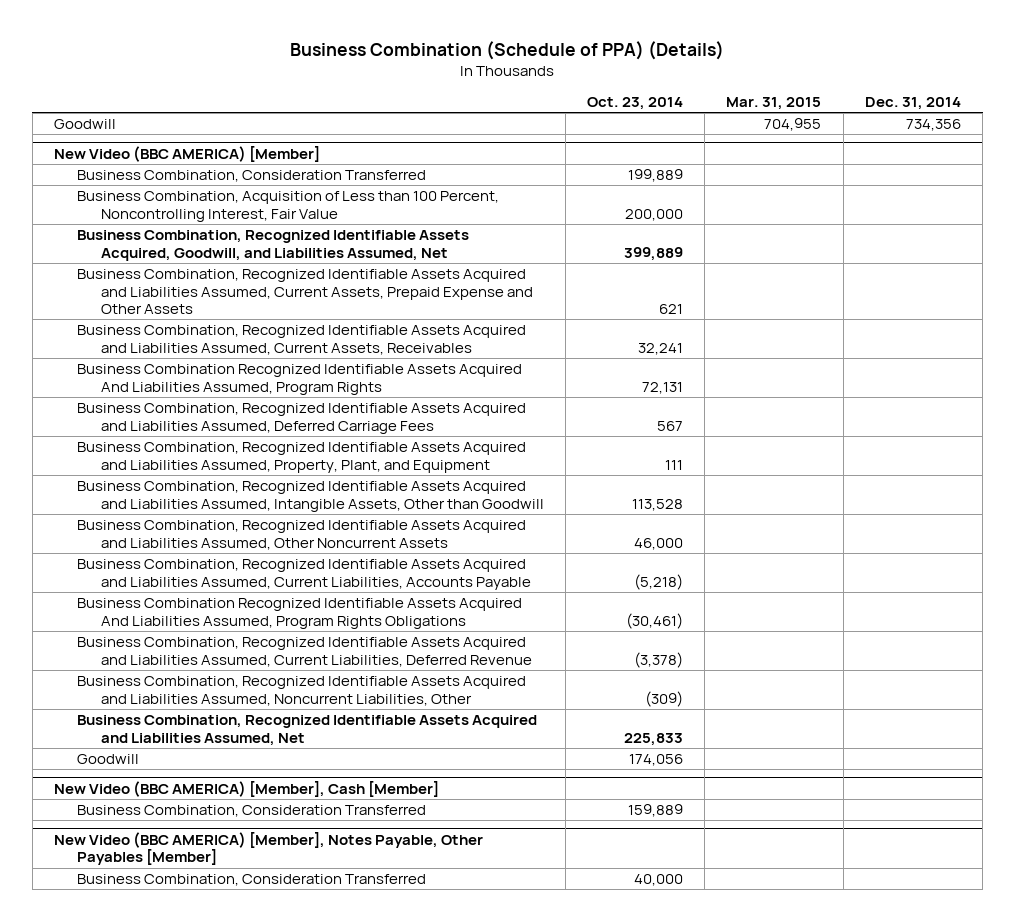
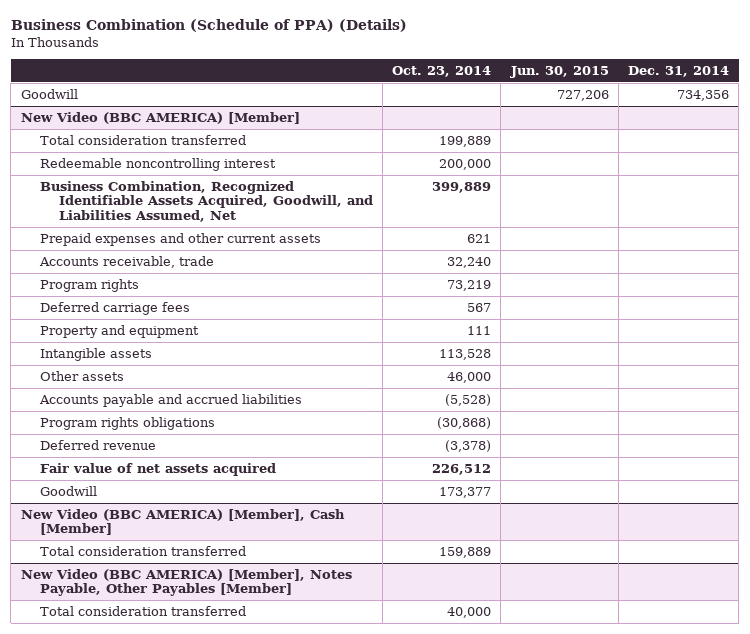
- | Oct. 23, 2014 | Mar. 31, 2015 | Dec. 31, 2014
+ | Oct. 23, 2014 | Jun. 30, 2015 | Dec. 31, 2014
@ New Video (BBC AMERICA) [Member]
- Business Combination, Consideration Transferred | 199,889 | |
- Business Combination, Acquisition of Less than 100 Percent, Noncontrolling Interest, Fair Value | 200,000 | |
+ Total consideration transferred | 199,889 | |
+ Redeemable noncontrolling interest | 200,000 | |
- Business Combination, Recognized Identifiable Assets Acquired and Liabilities Assumed, Current Assets, Prepaid Expense and Other Assets | 621 | |
- Business Combination, Recognized Identifiable Assets Acquired and Liabilities Assumed, Current Assets, Receivables | 32,241 | |
- Business Combination Recognized Identifiable Assets Acquired And Liabilities Assumed, Program Rights | 72,131 | |
- Business Combination, Recognized Identifiable Assets Acquired and Liabilities Assumed, Deferred Carriage Fees | 567 | |
- Business Combination, Recognized Identifiable Assets Acquired and Liabilities Assumed, Property, Plant, and Equipment | 111 | |
- Business Combination, Recognized Identifiable Assets Acquired and Liabilities Assumed, Intangible Assets, Other than Goodwill | 113,528 | |
- Business Combination, Recognized Identifiable Assets Acquired and Liabilities Assumed, Other Noncurrent Assets | 46,000 | |
- Business Combination, Recognized Identifiable Assets Acquired and Liabilities Assumed, Current Liabilities, Accounts Payable | (5,218) | |
- Business Combination Recognized Identifiable Assets Acquired And Liabilities Assumed, Program Rights Obligations | (30,461) | |
- Business Combination, Recognized Identifiable Assets Acquired and Liabilities Assumed, Current Liabilities, Deferred Revenue | (3,378) | |
- Business Combination, Recognized Identifiable Assets Acquired and Liabilities Assumed, Noncurrent Liabilities, Other | (309) | |
- Business Combination, Recognized Identifiable Assets Acquired and Liabilities Assumed, Net | 225,833 | |
- Goodwill | 174,056 | |
+ Prepaid expenses and other current assets | 621 | |
+ Accounts receivable, trade | 32,240 | |
+ Program rights | 73,219 | |
+ Deferred carriage fees | 567 | |
+ Property and equipment | 111 | |
+ Intangible assets | 113,528 | |
+ Other assets | 46,000 | |
+ Accounts payable and accrued liabilities | (5,528) | |
+ Program rights obligations | (30,868) | |
+ Deferred revenue | (3,378) | |
+ Fair value of net assets acquired | 226,512 | |
+ Goodwill | 173,377 | |
@ New Video (BBC AMERICA) [Member], Cash [Member]
- Business Combination, Consideration Transferred | 159,889 | |
+ Total consideration transferred | 159,889 | |
@ New Video (BBC AMERICA) [Member], Notes Payable, Other Payables [Member]
- Business Combination, Consideration Transferred | 40,000 | |
+ Total consideration transferred | 40,000 | |

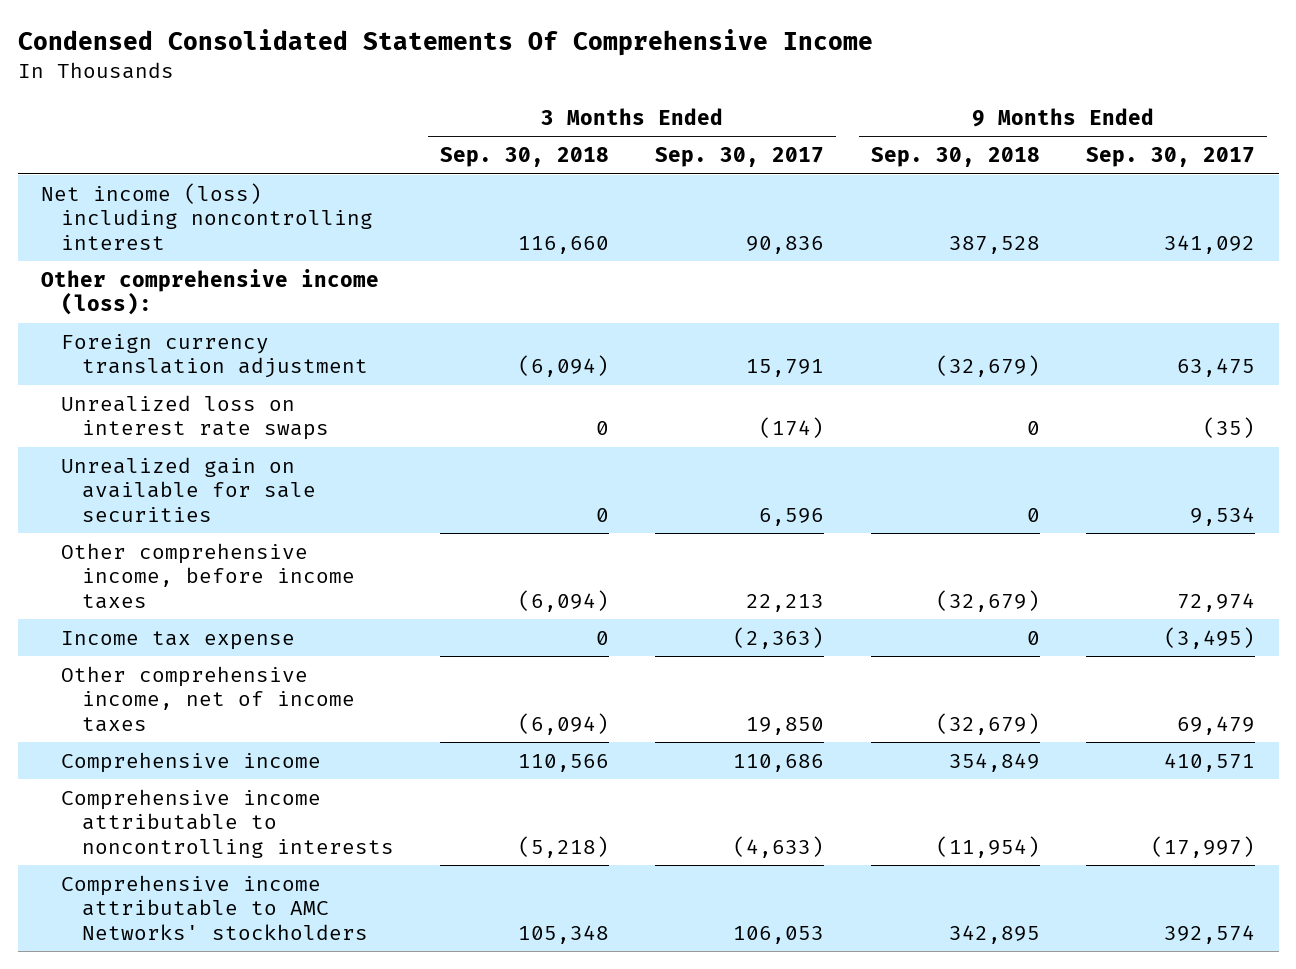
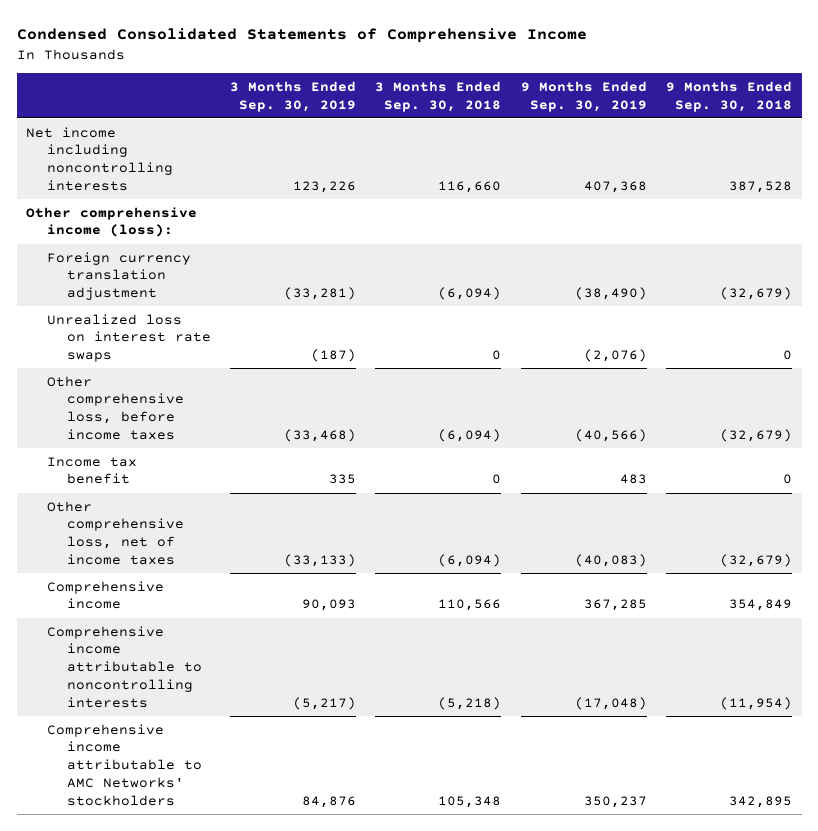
- Condensed Consolidated Statements Of Comprehensive Income
+ Condensed Consolidated Statements of Comprehensive Income
- | 3 Months Ended Sep. 30, 2018 | 3 Months Ended Sep. 30, 2017 | 9 Months Ended Sep. 30, 2018 | 9 Months Ended Sep. 30, 2017
+ | 3 Months Ended Sep. 30, 2019 | 3 Months Ended Sep. 30, 2018 | 9 Months Ended Sep. 30, 2019 | 9 Months Ended Sep. 30, 2018
- Net income (loss) including noncontrolling interest | 116,660 | 90,836 | 387,528 | 341,092
+ Net income including noncontrolling interests | 123,226 | 116,660 | 407,368 | 387,528
- Unrealized gain on available for sale securities | 0 | 6,596 | 0 | 9,534
- Other comprehensive income, before income taxes | (6,094) | 22,213 | (32,679) | 72,974
- Income tax expense | 0 | (2,363) | 0 | (3,495)
- Other comprehensive income, net of income taxes | (6,094) | 19,850 | (32,679) | 69,479
+ Other comprehensive loss, before income taxes | (33,468) | (6,094) | (40,566) | (32,679)
+ Income tax benefit | 335 | 0 | 483 | 0
+ Other comprehensive loss, net of income taxes | (33,133) | (6,094) | (40,083) | (32,679)

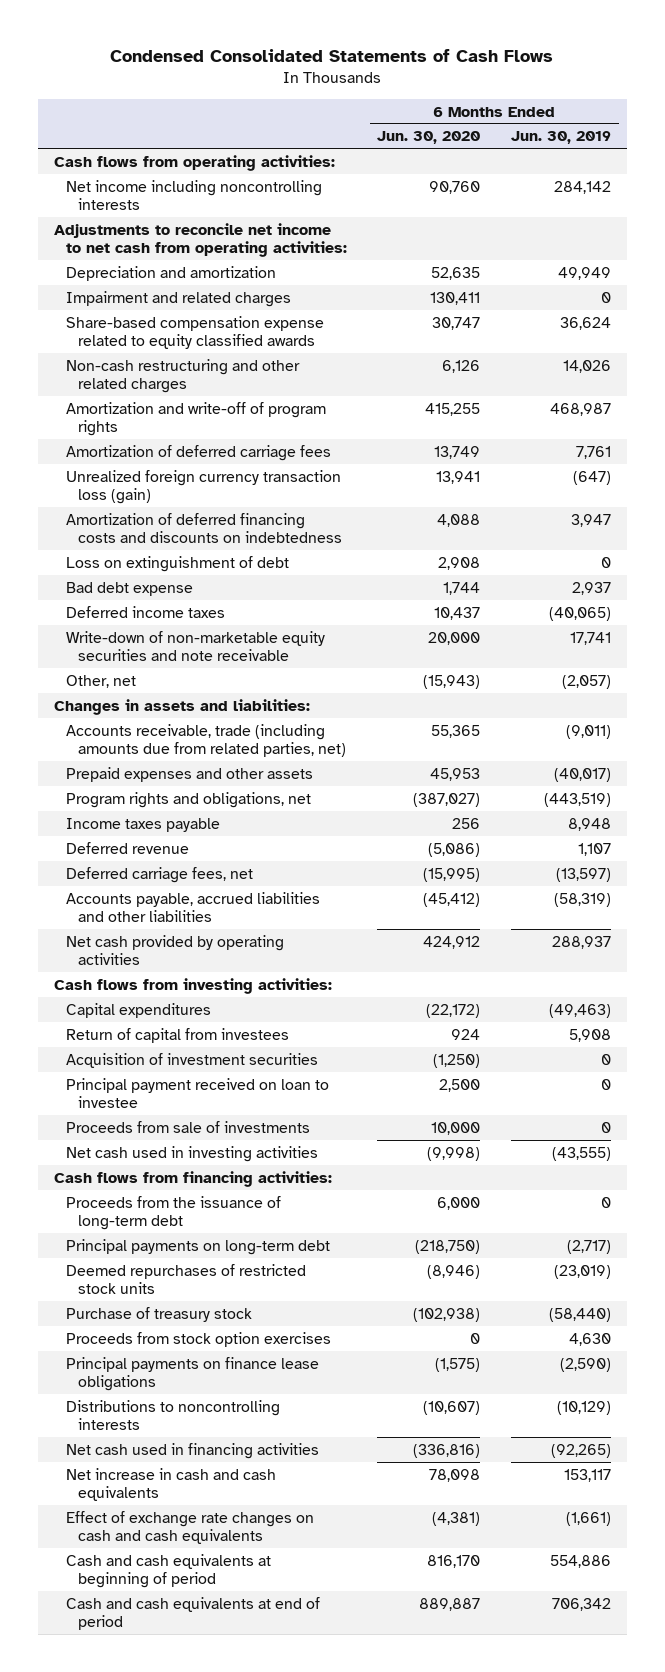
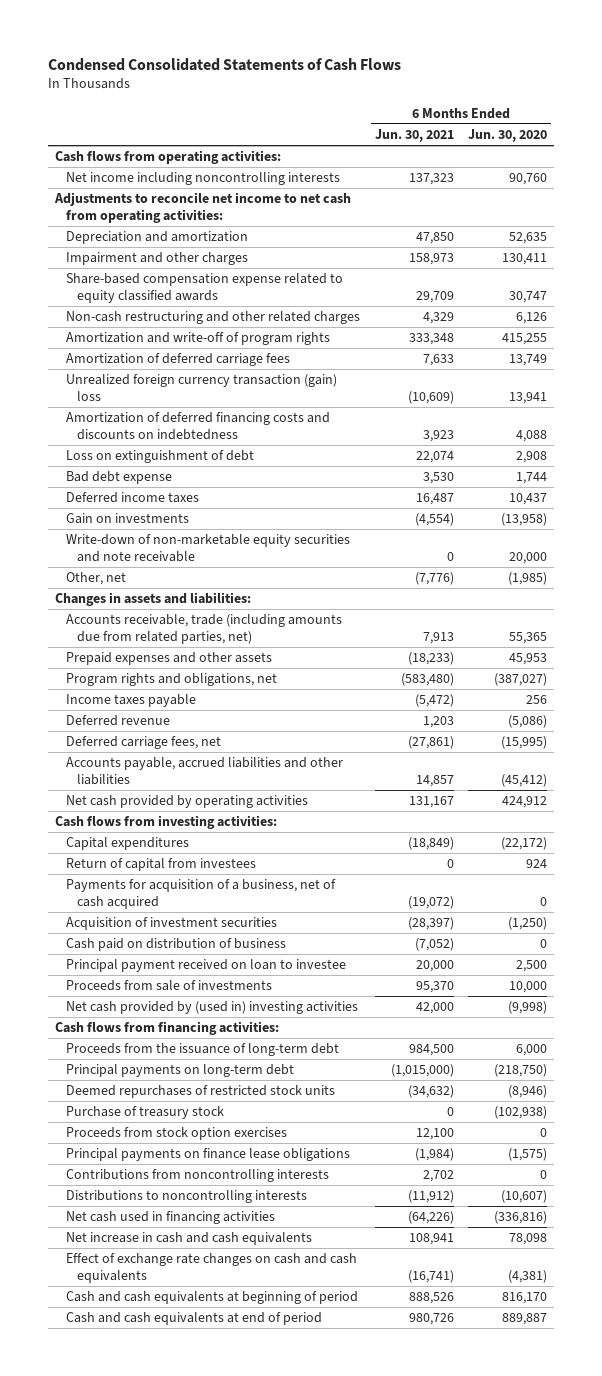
- | 6 Months Ended Jun. 30, 2020 | 6 Months Ended Jun. 30, 2019
+ | 6 Months Ended Jun. 30, 2021 | 6 Months Ended Jun. 30, 2020
- Impairment and related charges | 130,411 | 0
+ Impairment and other charges | 158,973 | 130,411
- Unrealized foreign currency transaction loss (gain) | 13,941 | (647)
+ Unrealized foreign currency transaction (gain) loss | (10,609) | 13,941
+ Gain on investments | (4,554) | (13,958)
- Other, net | (15,943) | (2,057)
+ Other, net | (7,776) | (1,985)
+ Payments for acquisition of a business, net of cash acquired | (19,072) | 0
+ Cash paid on distribution of business | (7,052) | 0
- Net cash used in investing activities | (9,998) | (43,555)
+ Net cash provided by (used in) investing activities | 42,000 | (9,998)
+ Contributions from noncontrolling interests | 2,702 | 0

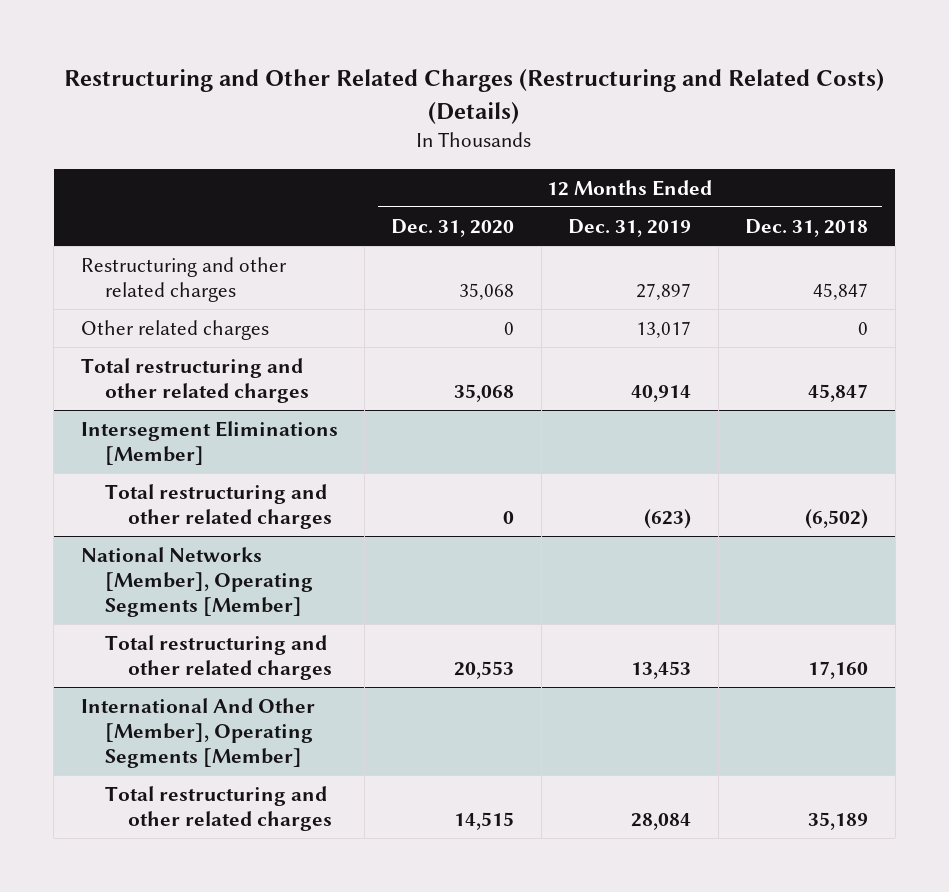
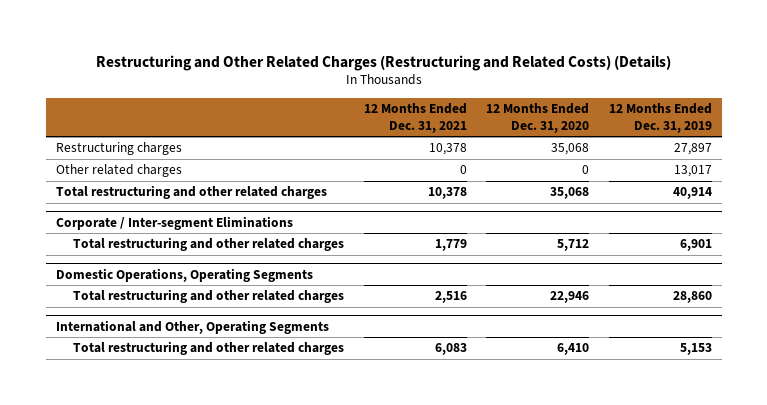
- | 12 Months Ended Dec. 31, 2020 | 12 Months Ended Dec. 31, 2019 | 12 Months Ended Dec. 31, 2018
+ | 12 Months Ended Dec. 31, 2021 | 12 Months Ended Dec. 31, 2020 | 12 Months Ended Dec. 31, 2019
- Restructuring and other related charges | 35,068 | 27,897 | 45,847
+ Restructuring charges | 10,378 | 35,068 | 27,897
- Intersegment Eliminations [Member]
- Total restructuring and other related charges | 0 | (623) | (6,502)
- National Networks [Member], Operating Segments [Member]
- Total restructuring and other related charges | 20,553 | 13,453 | 17,160
- International And Other [Member], Operating Segments [Member]
- Total restructuring and other related charges | 14,515 | 28,084 | 35,189
+ Corporate / Inter-segment Eliminations
+ Total restructuring and other related charges | 1,779 | 5,712 | 6,901
+ Domestic Operations, Operating Segments
+ Total restructuring and other related charges | 2,516 | 22,946 | 28,860
+ International and Other, Operating Segments
+ Total restructuring and other related charges | 6,083 | 6,410 | 5,153

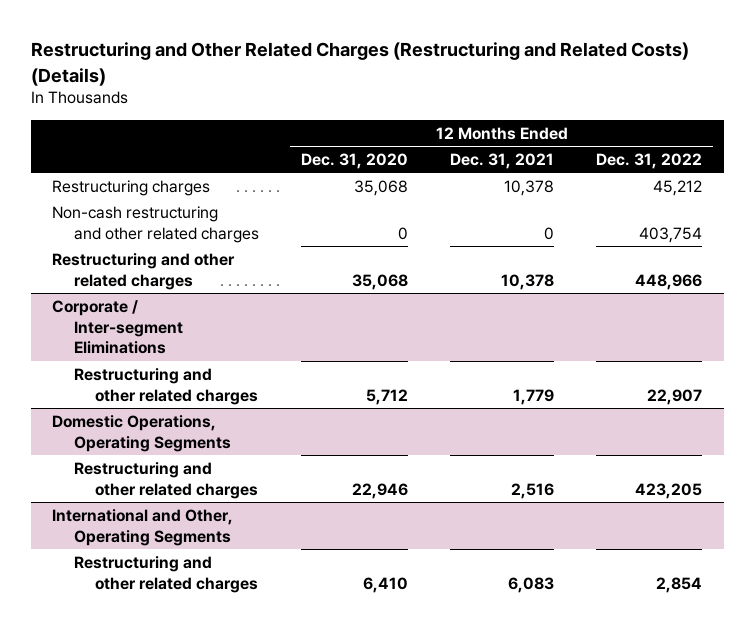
- | 12 Months Ended Dec. 31, 2021 | 12 Months Ended Dec. 31, 2020 | 12 Months Ended Dec. 31, 2019
+ | 12 Months Ended Dec. 31, 2020 | 12 Months Ended Dec. 31, 2021 | 12 Months Ended Dec. 31, 2022
- Other related charges | 0 | 0 | 13,017
- Total restructuring and other related charges | 10,378 | 35,068 | 40,914
+ Non-cash restructuring and other related charges | 0 | 0 | 403,754
+ Restructuring and other related charges | 35,068 | 10,378 | 448,966
@ Corporate / Inter-segment Eliminations
- Total restructuring and other related charges | 1,779 | 5,712 | 6,901
+ Restructuring and other related charges | 5,712 | 1,779 | 22,907
@ Domestic Operations, Operating Segments
- Total restructuring and other related charges | 2,516 | 22,946 | 28,860
+ Restructuring and other related charges | 22,946 | 2,516 | 423,205
@ International and Other, Operating Segments
- Total restructuring and other related charges | 6,083 | 6,410 | 5,153
+ Restructuring and other related charges | 6,410 | 6,083 | 2,854

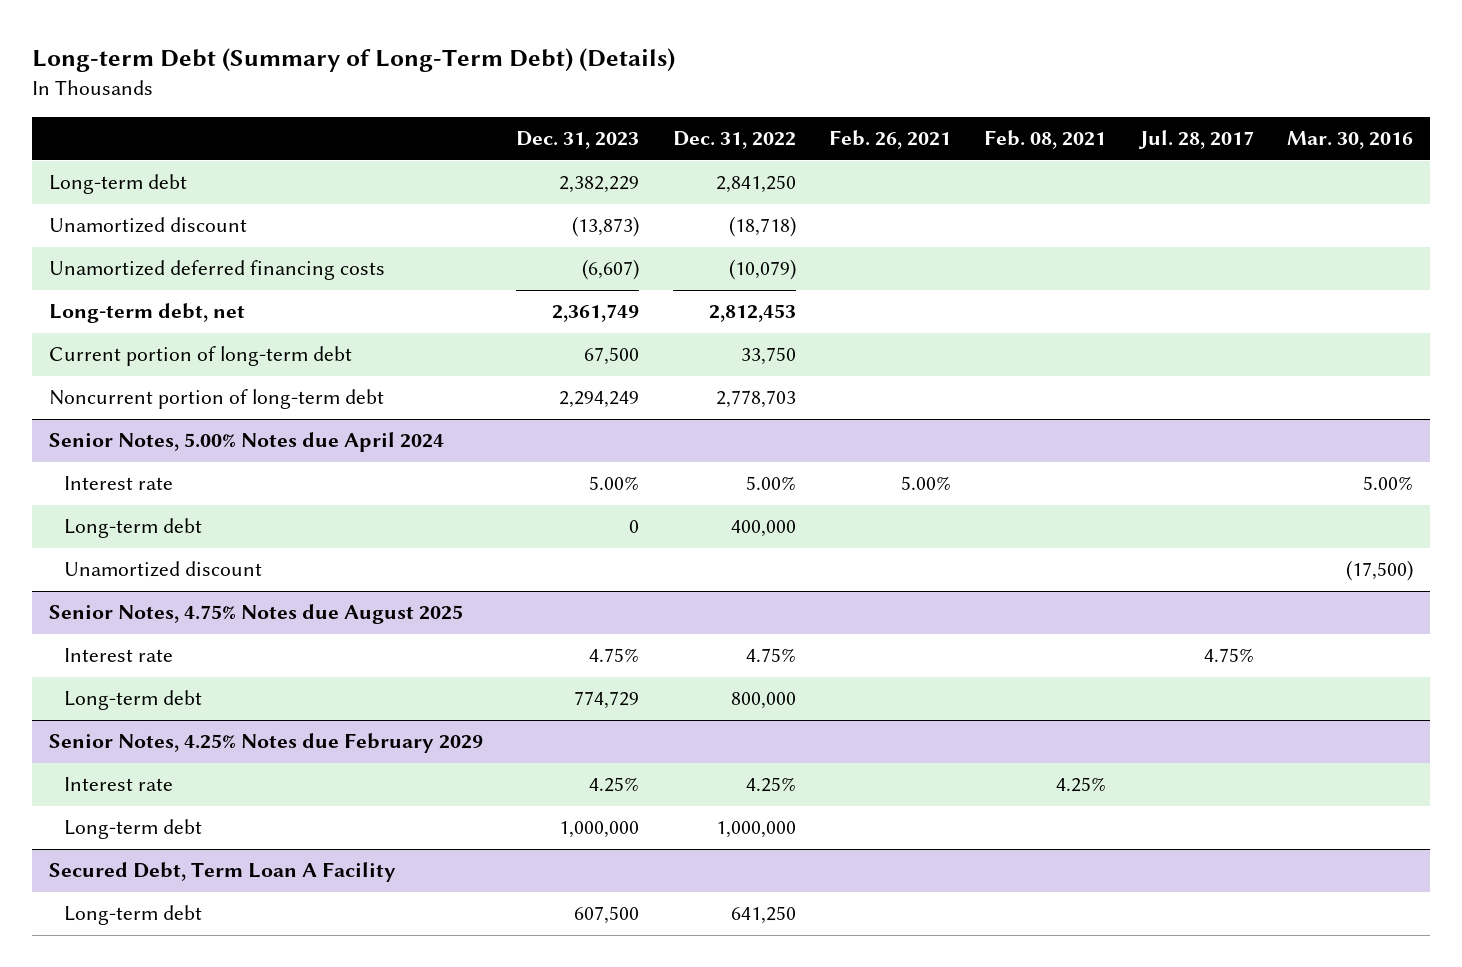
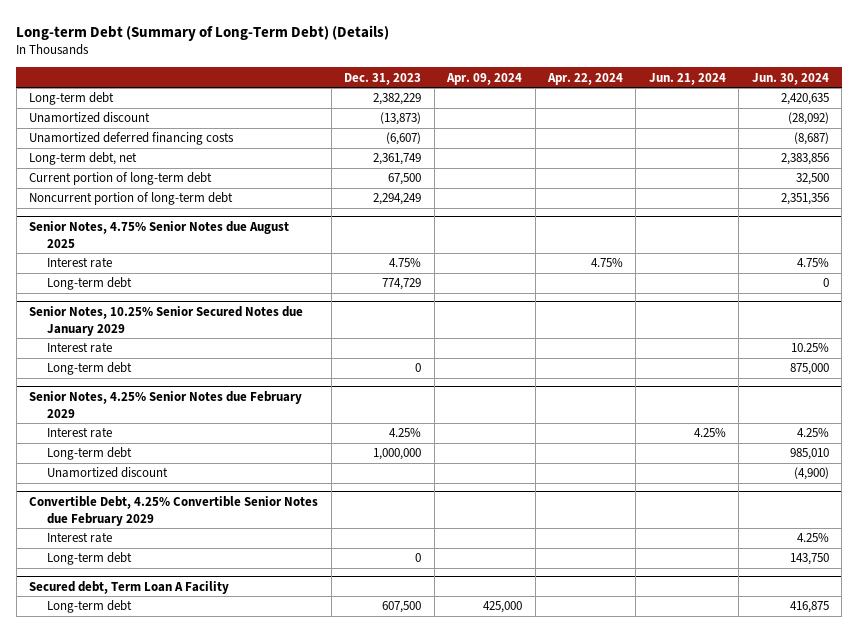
- | Dec. 31, 2023 | Dec. 31, 2022 | Feb. 26, 2021 | Feb. 08, 2021 | Jul. 28, 2017 | Mar. 30, 2016
+ | Dec. 31, 2023 | Apr. 09, 2024 | Apr. 22, 2024 | Jun. 21, 2024 | Jun. 30, 2024
- Senior Notes, 5.00% Notes due April 2024
- Interest rate | 5.00% | 5.00% | 5.00% | | | 5.00%
- Long-term debt | 0 | 400,000 | | | |
- Unamortized discount | | | | | | (17,500)
- Senior Notes, 4.75% Notes due August 2025
+ Senior Notes, 4.75% Senior Notes due August 2025
- Senior Notes, 4.25% Notes due February 2029
+ Senior Notes, 10.25% Senior Secured Notes due January 2029
+ Interest rate | | | | | 10.25%
+ Long-term debt | 0 | | | | 875,000
+ Senior Notes, 4.25% Senior Notes due February 2029
- Secured Debt, Term Loan A Facility
+ Unamortized discount | | | | | (4,900)
+ Convertible Debt, 4.25% Convertible Senior Notes due February 2029
+ Interest rate | | | | | 4.25%
+ Long-term debt | 0 | | | | 143,750
+ Secured debt, Term Loan A Facility

